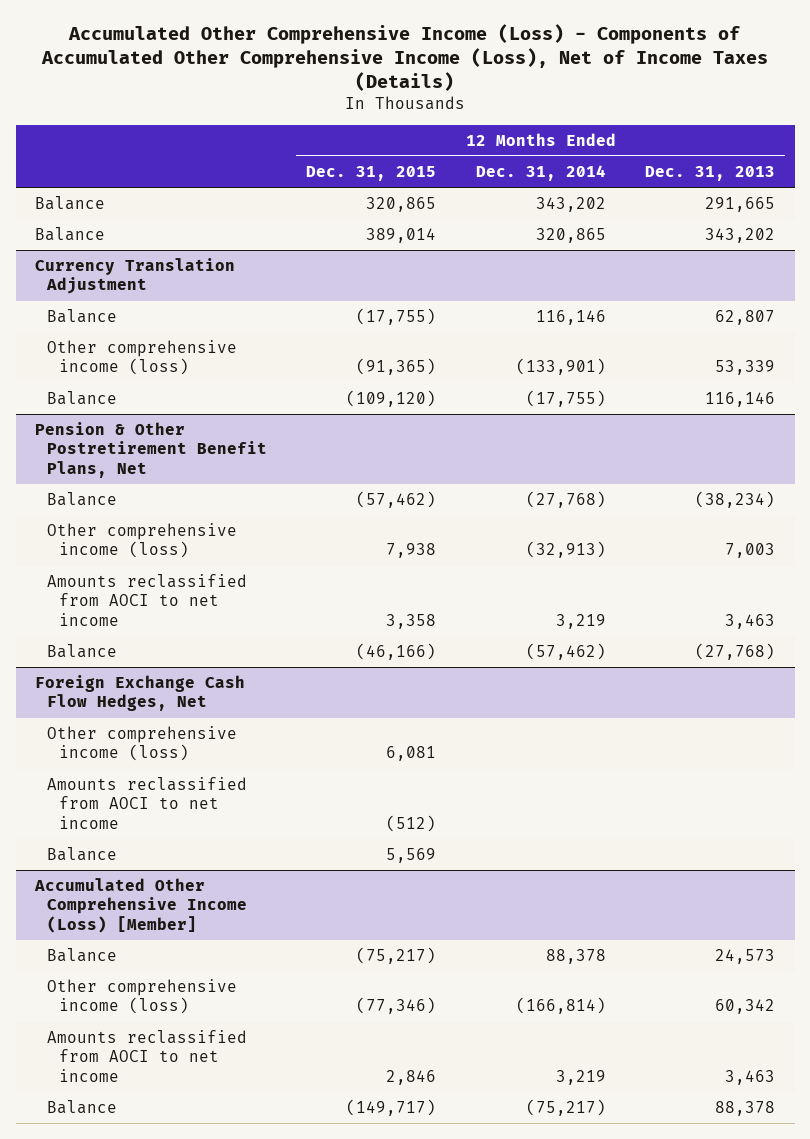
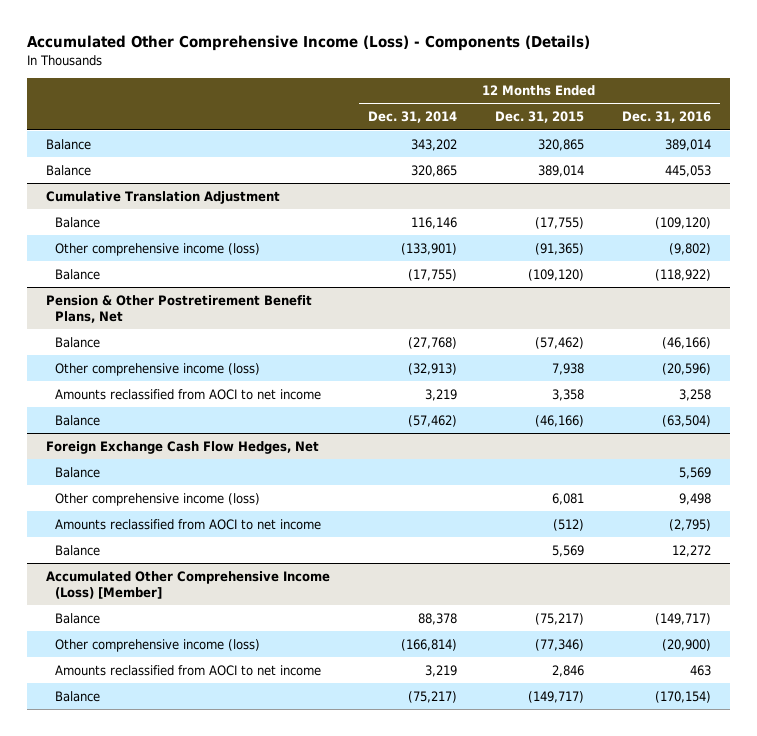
- Accumulated Other Comprehensive Income (Loss) - Components of Accumulated Other Comprehensive Income (Loss), Net of Income Taxes (Details)
+ Accumulated Other Comprehensive Income (Loss) - Components (Details)
- | 12 Months Ended Dec. 31, 2015 | 12 Months Ended Dec. 31, 2014 | 12 Months Ended Dec. 31, 2013
+ | 12 Months Ended Dec. 31, 2014 | 12 Months Ended Dec. 31, 2015 | 12 Months Ended Dec. 31, 2016
- Currency Translation Adjustment
+ Cumulative Translation Adjustment
@ Foreign Exchange Cash Flow Hedges, Net
+ Balance | | | 5,569

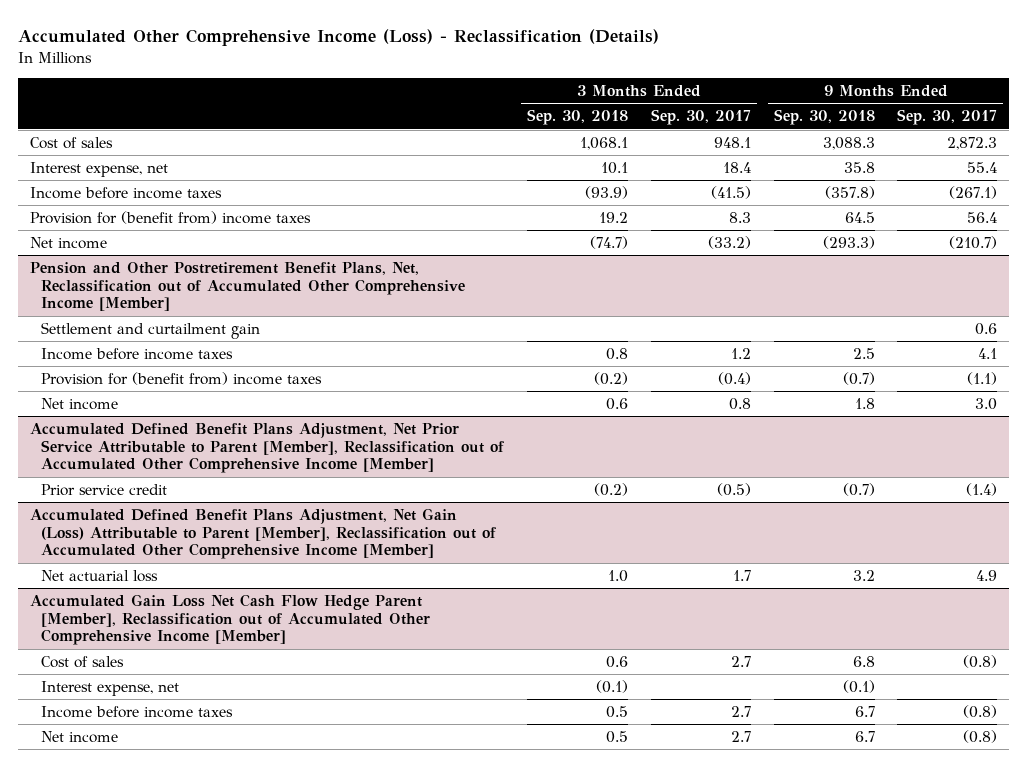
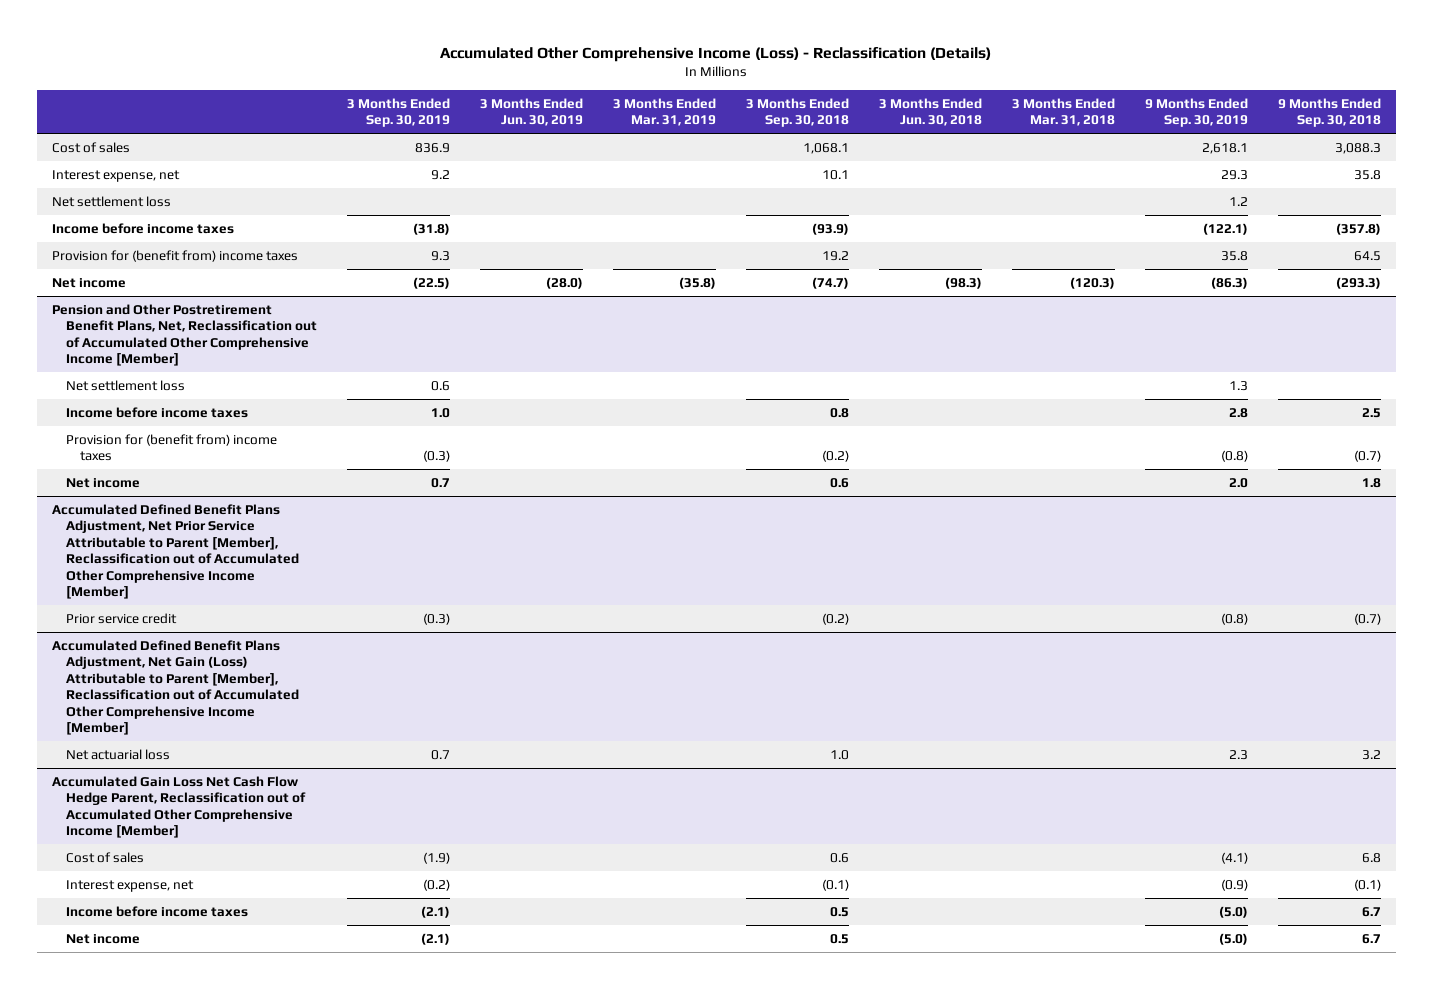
- | 3 Months Ended Sep. 30, 2018 | 3 Months Ended Sep. 30, 2017 | 9 Months Ended Sep. 30, 2018 | 9 Months Ended Sep. 30, 2017
+ | 3 Months Ended Sep. 30, 2019 | 3 Months Ended Jun. 30, 2019 | 3 Months Ended Mar. 31, 2019 | 3 Months Ended Sep. 30, 2018 | 3 Months Ended Jun. 30, 2018 | 3 Months Ended Mar. 31, 2018 | 9 Months Ended Sep. 30, 2019 | 9 Months Ended Sep. 30, 2018
+ Net settlement loss | | | | | | | 1.2 |
@ Pension and Other Postretirement Benefit Plans, Net, Reclassification out of Accumulated Other Comprehensive Income [Member]
- Settlement and curtailment gain | | | | 0.6
+ Net settlement loss | 0.6 | | | | | | 1.3 |
- Accumulated Gain Loss Net Cash Flow Hedge Parent [Member], Reclassification out of Accumulated Other Comprehensive Income [Member]
+ Accumulated Gain Loss Net Cash Flow Hedge Parent, Reclassification out of Accumulated Other Comprehensive Income [Member]

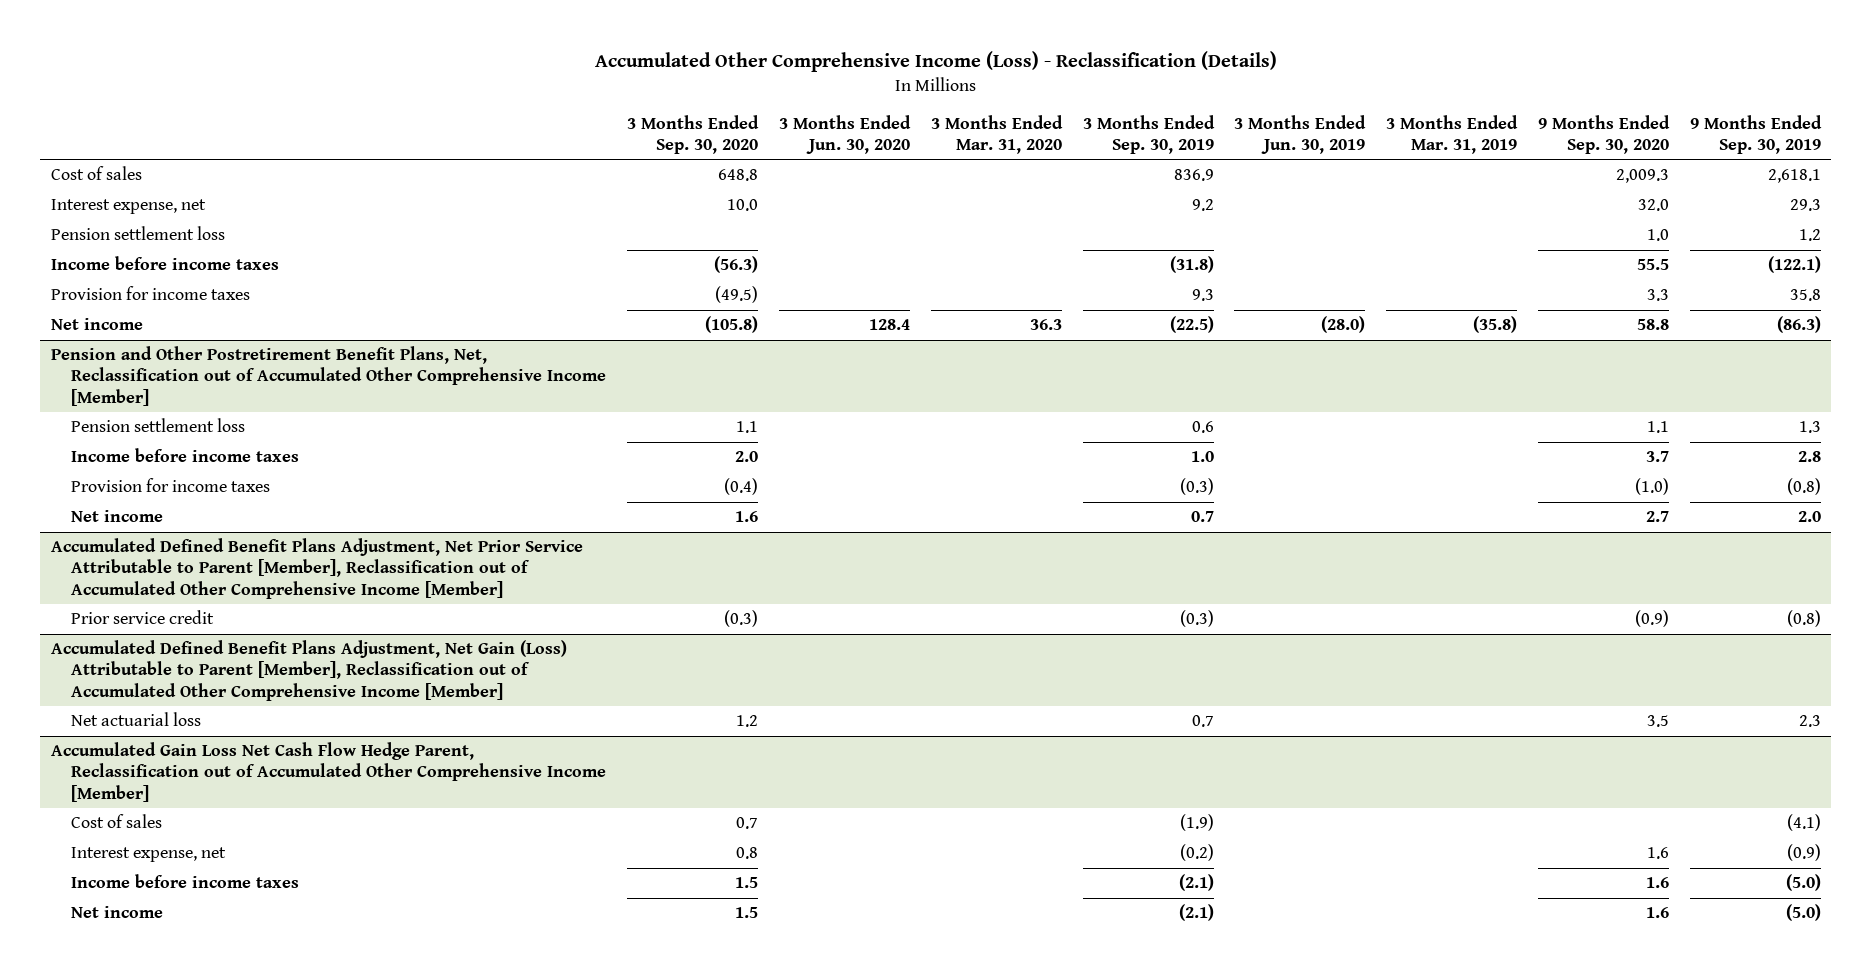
- | 3 Months Ended Sep. 30, 2019 | 3 Months Ended Jun. 30, 2019 | 3 Months Ended Mar. 31, 2019 | 3 Months Ended Sep. 30, 2018 | 3 Months Ended Jun. 30, 2018 | 3 Months Ended Mar. 31, 2018 | 9 Months Ended Sep. 30, 2019 | 9 Months Ended Sep. 30, 2018
+ | 3 Months Ended Sep. 30, 2020 | 3 Months Ended Jun. 30, 2020 | 3 Months Ended Mar. 31, 2020 | 3 Months Ended Sep. 30, 2019 | 3 Months Ended Jun. 30, 2019 | 3 Months Ended Mar. 31, 2019 | 9 Months Ended Sep. 30, 2020 | 9 Months Ended Sep. 30, 2019
- Net settlement loss | | | | | | | 1.2 |
+ Pension settlement loss | | | | | | | 1.0 | 1.2
- Provision for (benefit from) income taxes | 9.3 | | | 19.2 | | | 35.8 | 64.5
+ Provision for income taxes | (49.5) | | | 9.3 | | | 3.3 | 35.8
@ Pension and Other Postretirement Benefit Plans, Net, Reclassification out of Accumulated Other Comprehensive Income [Member]
- Net settlement loss | 0.6 | | | | | | 1.3 |
+ Pension settlement loss | 1.1 | | | 0.6 | | | 1.1 | 1.3
- Provision for (benefit from) income taxes | (0.3) | | | (0.2) | | | (0.8) | (0.7)
+ Provision for income taxes | (0.4) | | | (0.3) | | | (1.0) | (0.8)

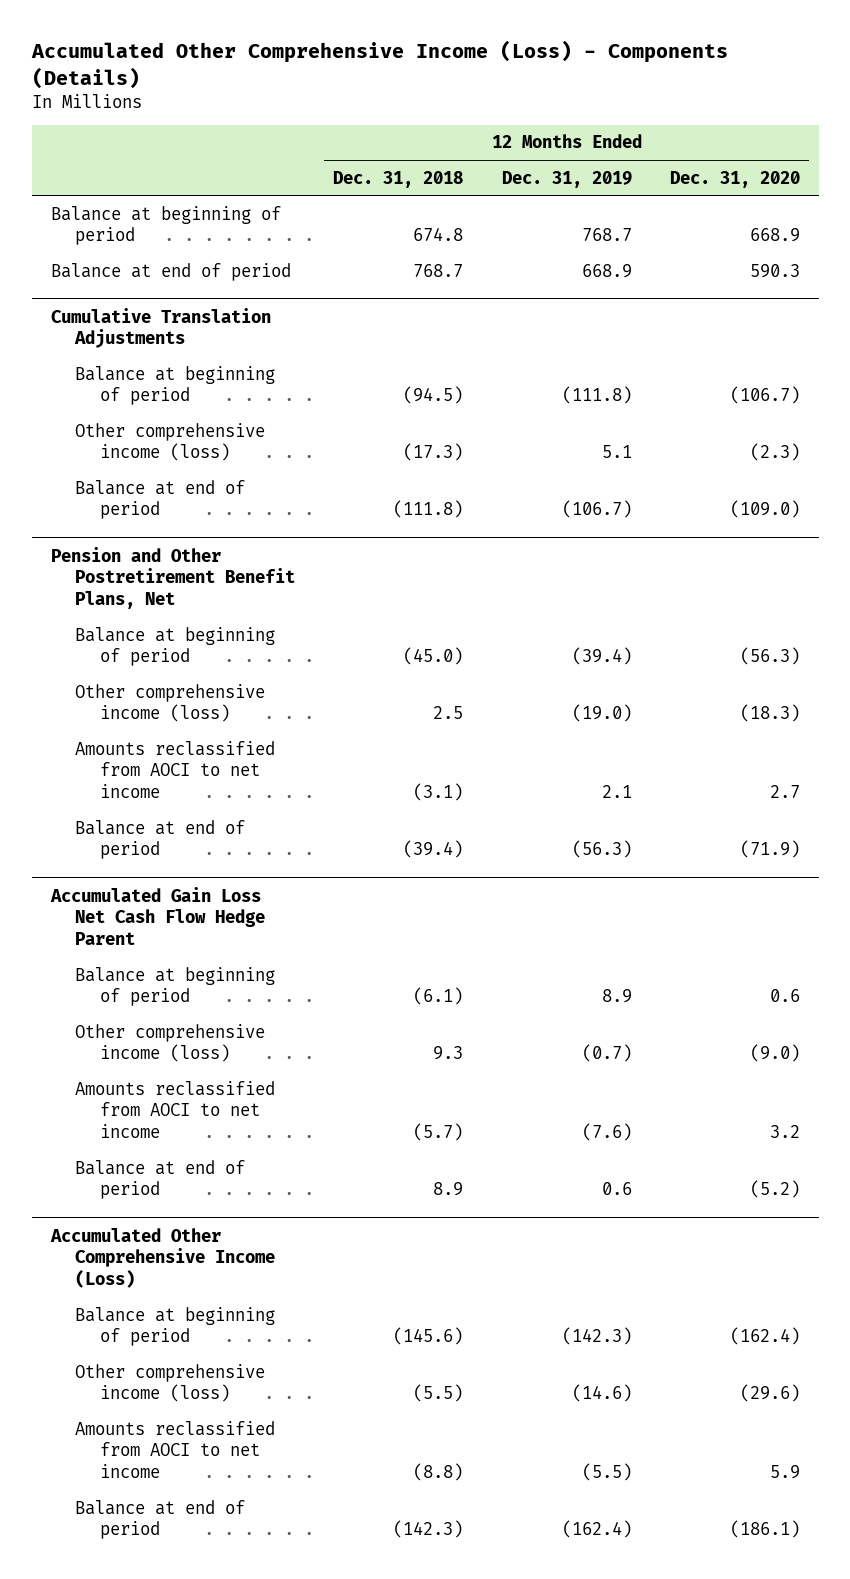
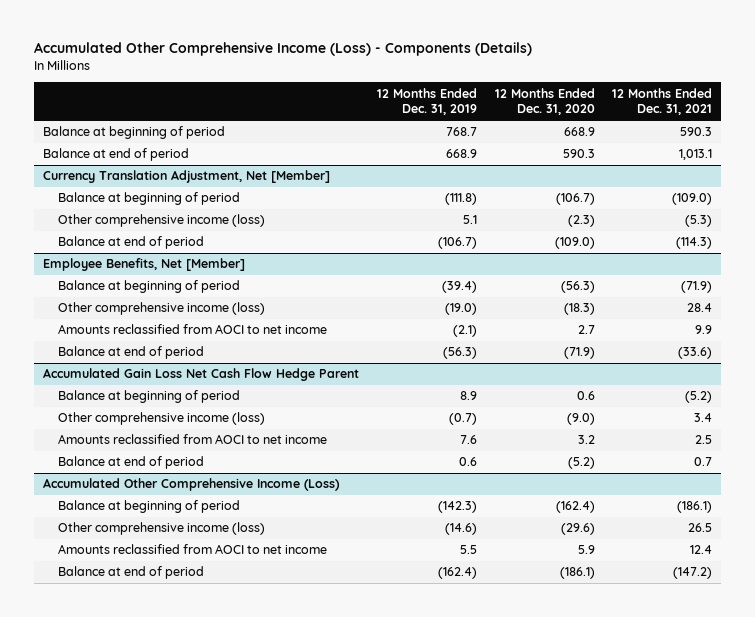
- | 12 Months Ended Dec. 31, 2018 | 12 Months Ended Dec. 31, 2019 | 12 Months Ended Dec. 31, 2020
+ | 12 Months Ended Dec. 31, 2019 | 12 Months Ended Dec. 31, 2020 | 12 Months Ended Dec. 31, 2021
- Cumulative Translation Adjustments
+ Currency Translation Adjustment, Net [Member]
- Pension and Other Postretirement Benefit Plans, Net
+ Employee Benefits, Net [Member]
- Amounts reclassified from AOCI to net income | (3.1) | 2.1 | 2.7
+ Amounts reclassified from AOCI to net income | (2.1) | 2.7 | 9.9
@ Accumulated Gain Loss Net Cash Flow Hedge Parent
- Amounts reclassified from AOCI to net income | (5.7) | (7.6) | 3.2
+ Amounts reclassified from AOCI to net income | 7.6 | 3.2 | 2.5
@ Accumulated Other Comprehensive Income (Loss)
- Amounts reclassified from AOCI to net income | (8.8) | (5.5) | 5.9
+ Amounts reclassified from AOCI to net income | 5.5 | 5.9 | 12.4

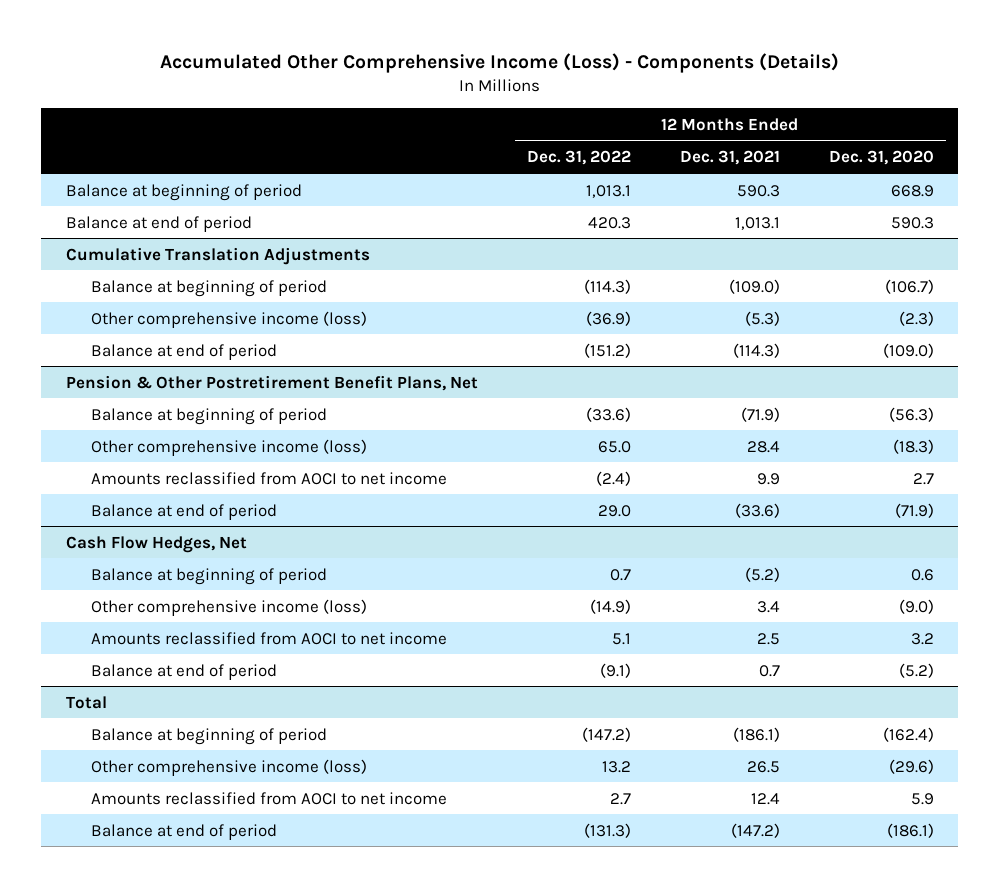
- | 12 Months Ended Dec. 31, 2019 | 12 Months Ended Dec. 31, 2020 | 12 Months Ended Dec. 31, 2021
+ | 12 Months Ended Dec. 31, 2022 | 12 Months Ended Dec. 31, 2021 | 12 Months Ended Dec. 31, 2020
- Currency Translation Adjustment, Net [Member]
+ Cumulative Translation Adjustments
- Employee Benefits, Net [Member]
+ Pension & Other Postretirement Benefit Plans, Net
- Accumulated Gain Loss Net Cash Flow Hedge Parent
+ Cash Flow Hedges, Net
- Accumulated Other Comprehensive Income (Loss)
+ Total

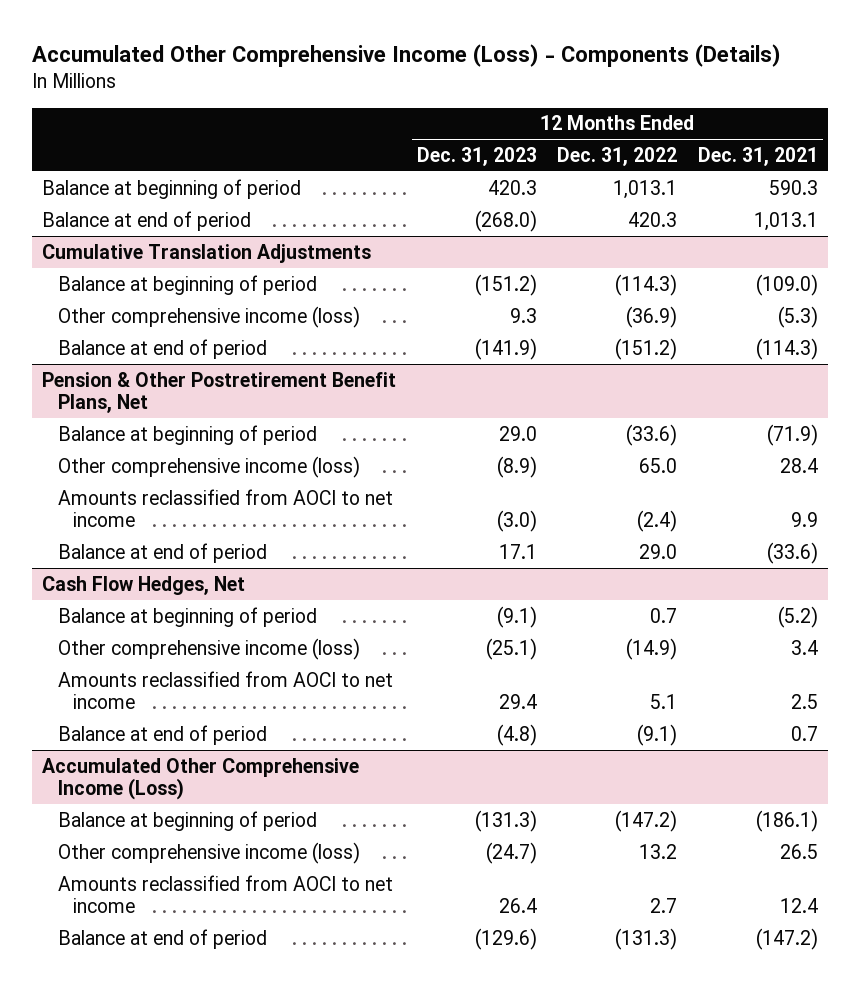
- | 12 Months Ended Dec. 31, 2022 | 12 Months Ended Dec. 31, 2021 | 12 Months Ended Dec. 31, 2020
+ | 12 Months Ended Dec. 31, 2023 | 12 Months Ended Dec. 31, 2022 | 12 Months Ended Dec. 31, 2021
- Total
+ Accumulated Other Comprehensive Income (Loss)

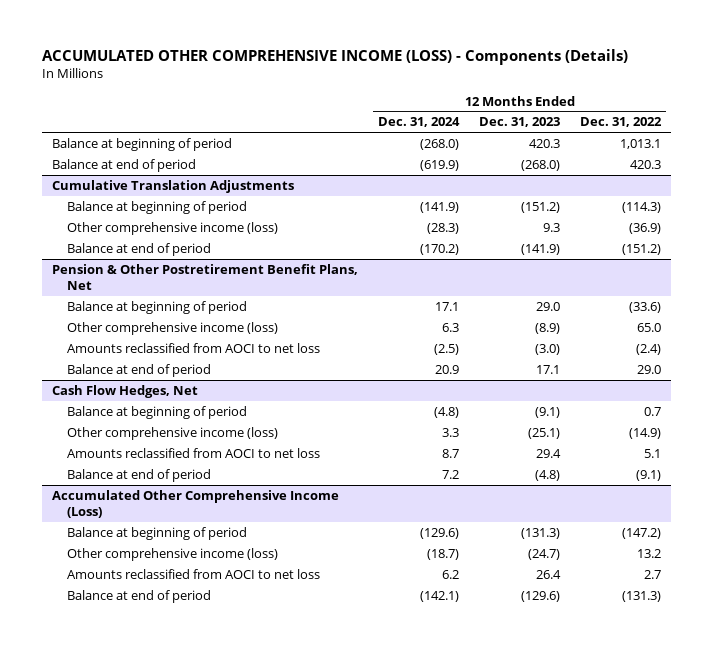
- Accumulated Other Comprehensive Income (Loss) - Components (Details)
+ ACCUMULATED OTHER COMPREHENSIVE INCOME (LOSS) - Components (Details)
- | 12 Months Ended Dec. 31, 2023 | 12 Months Ended Dec. 31, 2022 | 12 Months Ended Dec. 31, 2021
+ | 12 Months Ended Dec. 31, 2024 | 12 Months Ended Dec. 31, 2023 | 12 Months Ended Dec. 31, 2022
@ Pension & Other Postretirement Benefit Plans, Net
- Amounts reclassified from AOCI to net income | (3.0) | (2.4) | 9.9
+ Amounts reclassified from AOCI to net loss | (2.5) | (3.0) | (2.4)
@ Cash Flow Hedges, Net
- Amounts reclassified from AOCI to net income | 29.4 | 5.1 | 2.5
+ Amounts reclassified from AOCI to net loss | 8.7 | 29.4 | 5.1
@ Accumulated Other Comprehensive Income (Loss)
- Amounts reclassified from AOCI to net income | 26.4 | 2.7 | 12.4
+ Amounts reclassified from AOCI to net loss | 6.2 | 26.4 | 2.7

